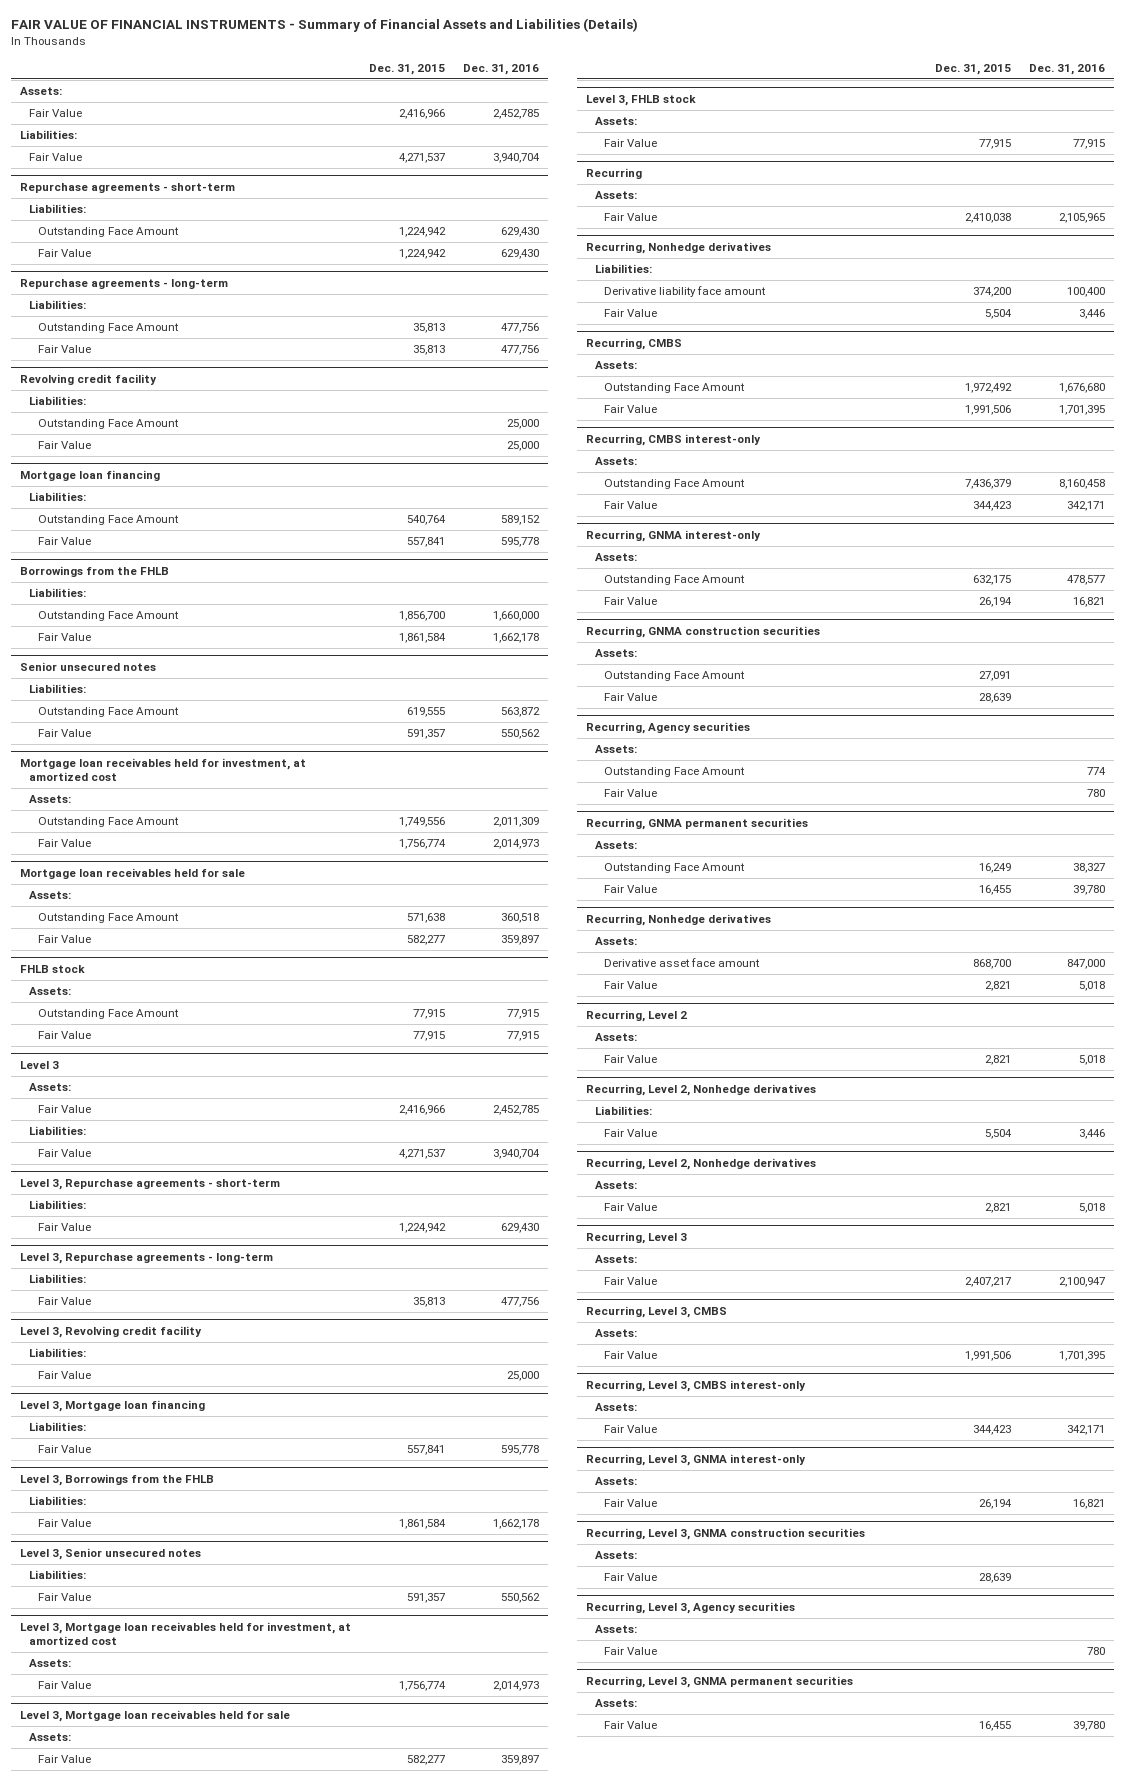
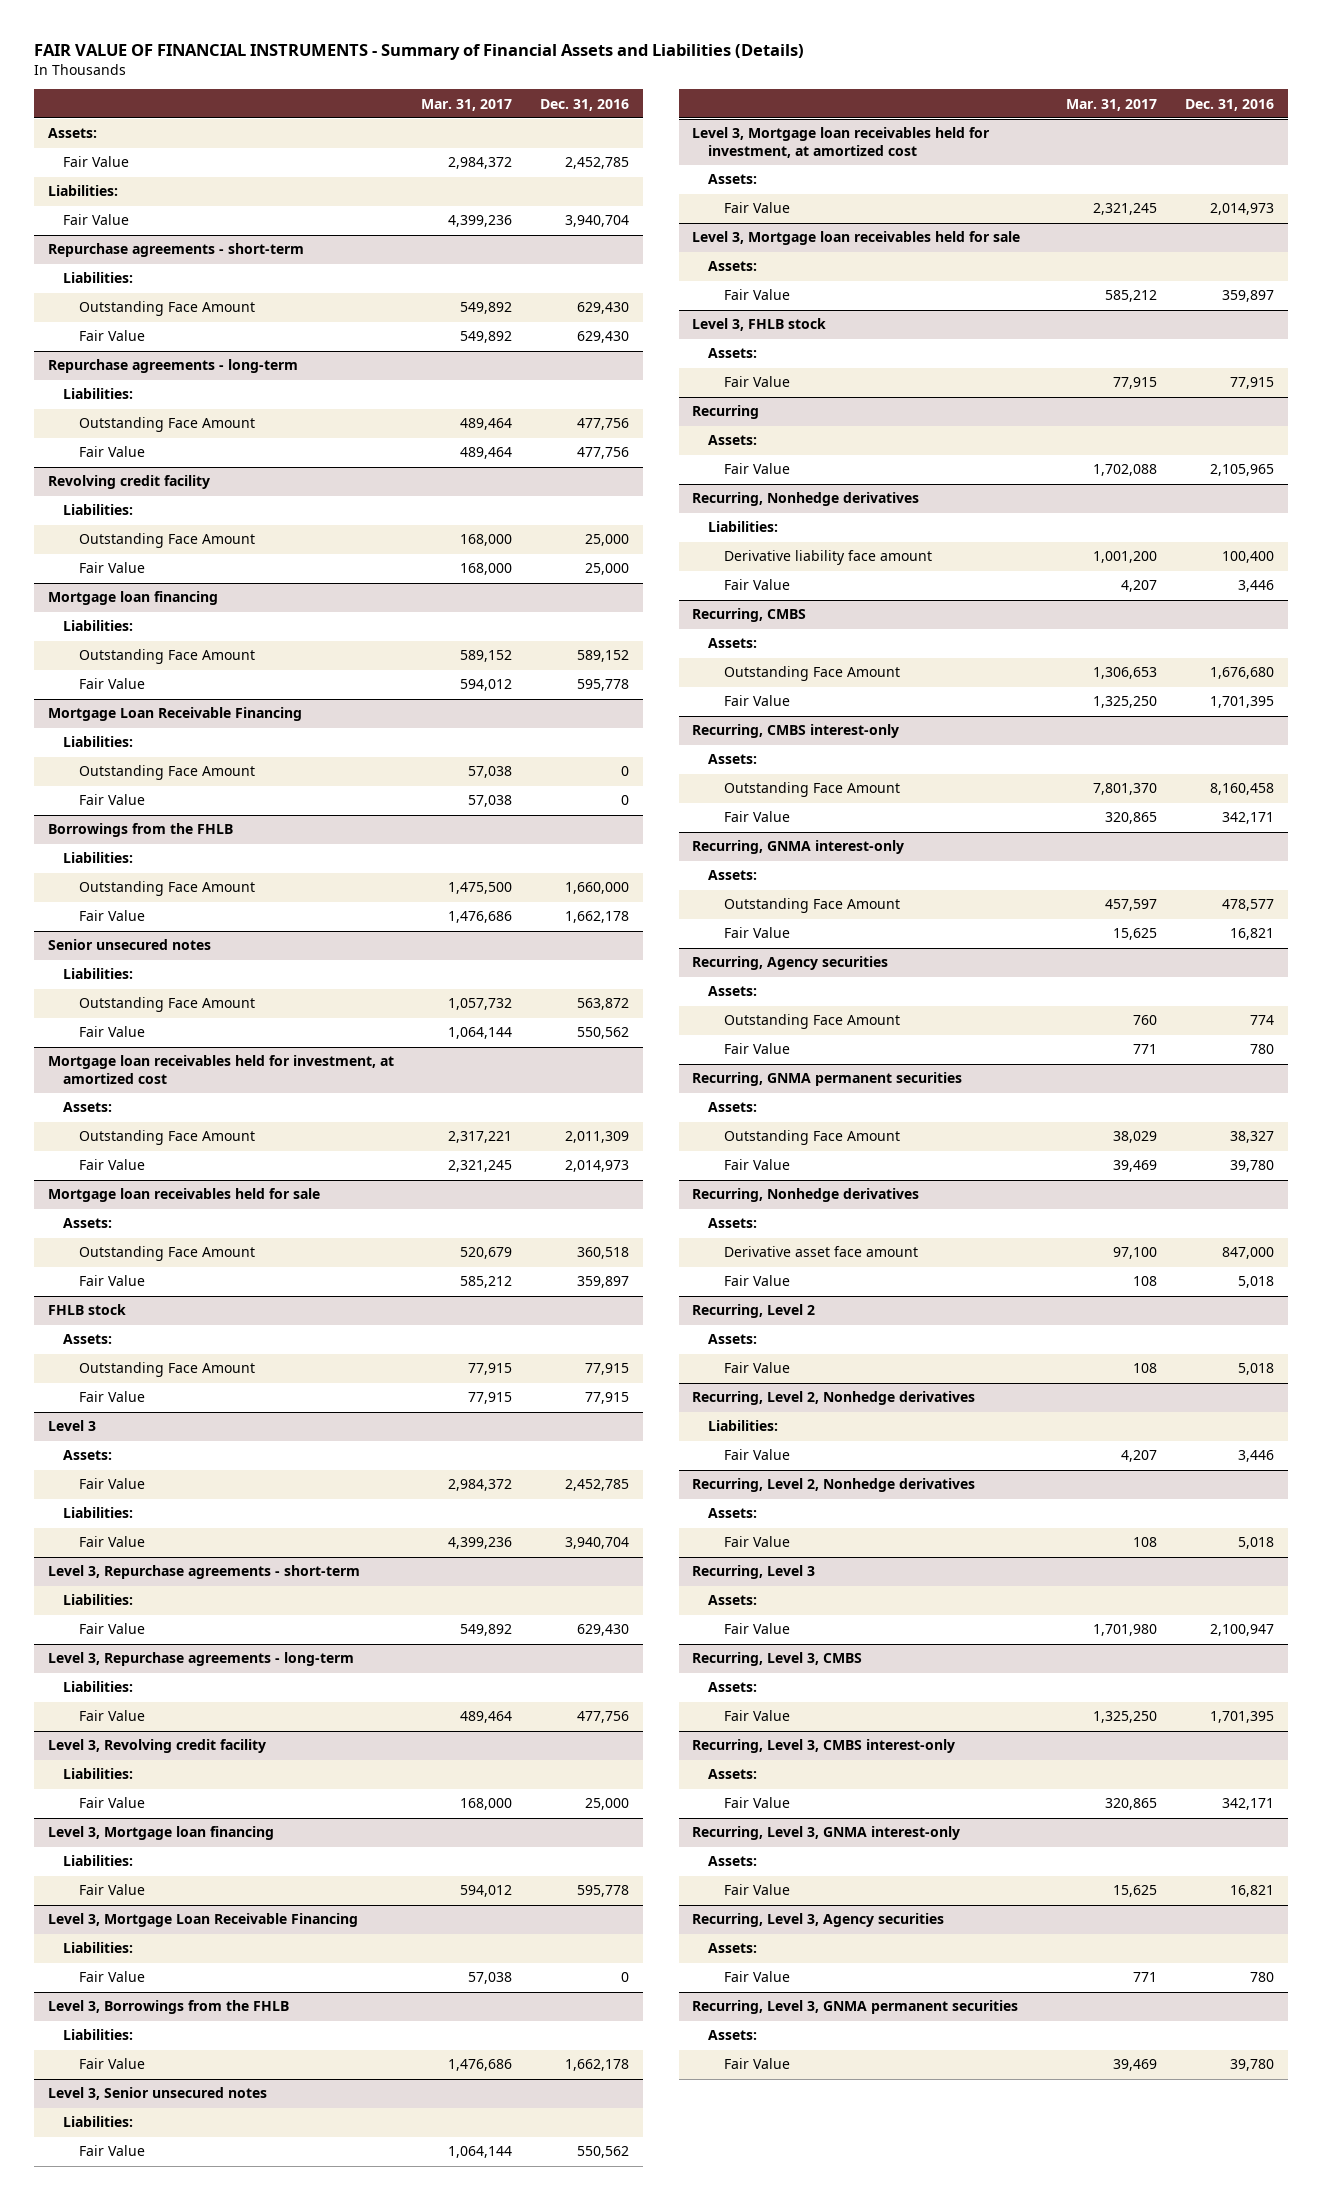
- | Dec. 31, 2015 | Dec. 31, 2016
+ | Mar. 31, 2017 | Dec. 31, 2016
+ Mortgage Loan Receivable Financing
+ Liabilities:
+ Outstanding Face Amount | 57,038 | 0
+ Fair Value | 57,038 | 0
+ Level 3, Mortgage Loan Receivable Financing
+ Liabilities:
+ Fair Value | 57,038 | 0
- Recurring, GNMA construction securities
- Assets:
- Outstanding Face Amount | 27,091 |
- Fair Value | 28,639 |
- Recurring, Level 3, GNMA construction securities
- Assets:
- Fair Value | 28,639 |

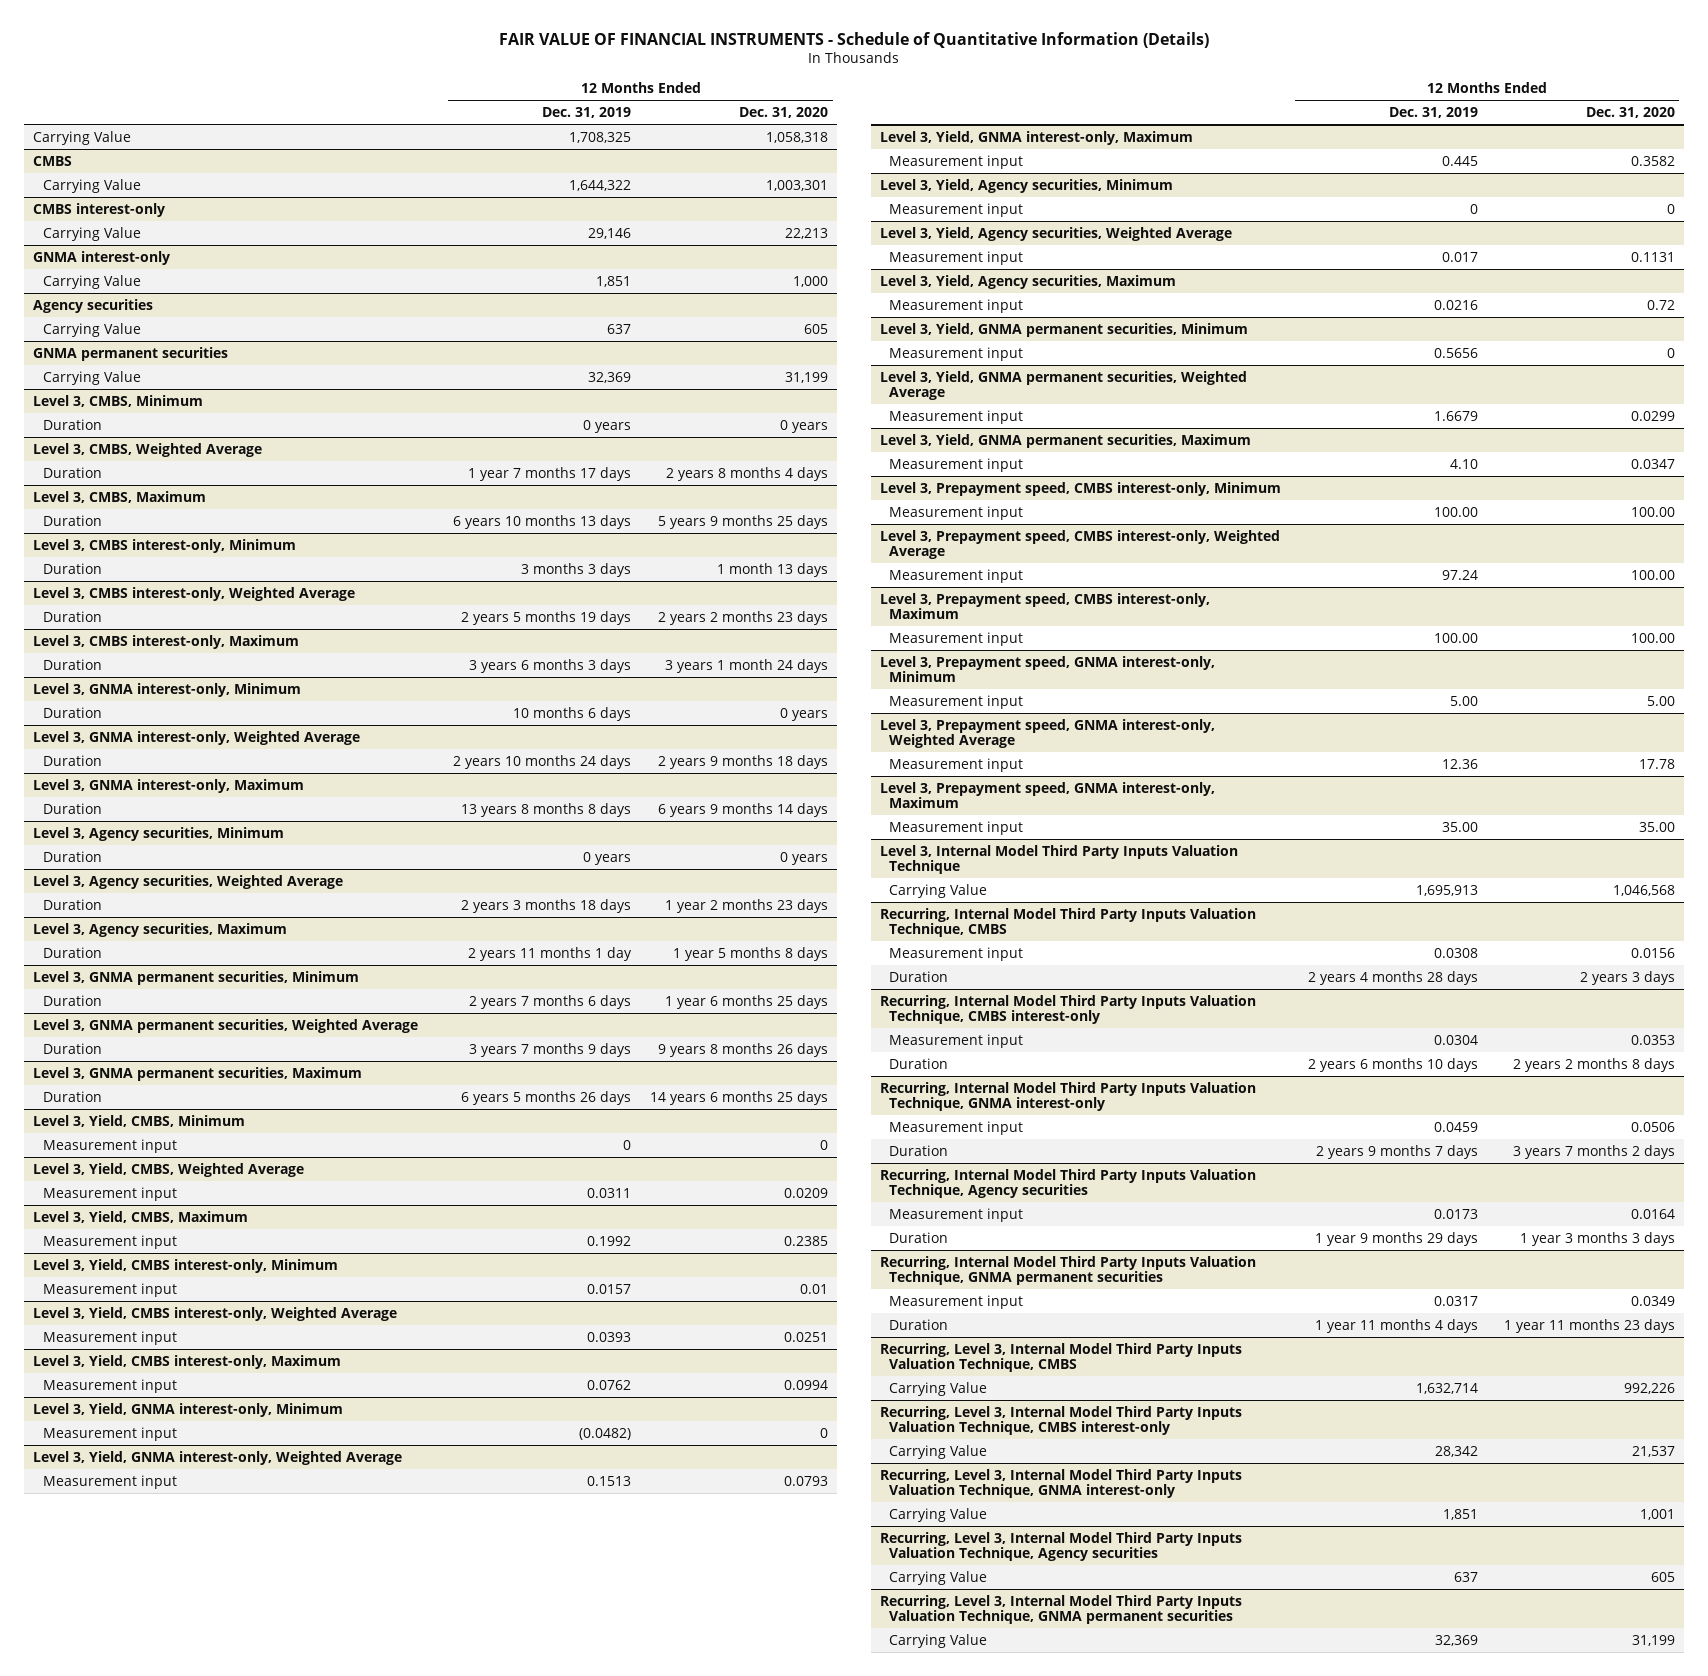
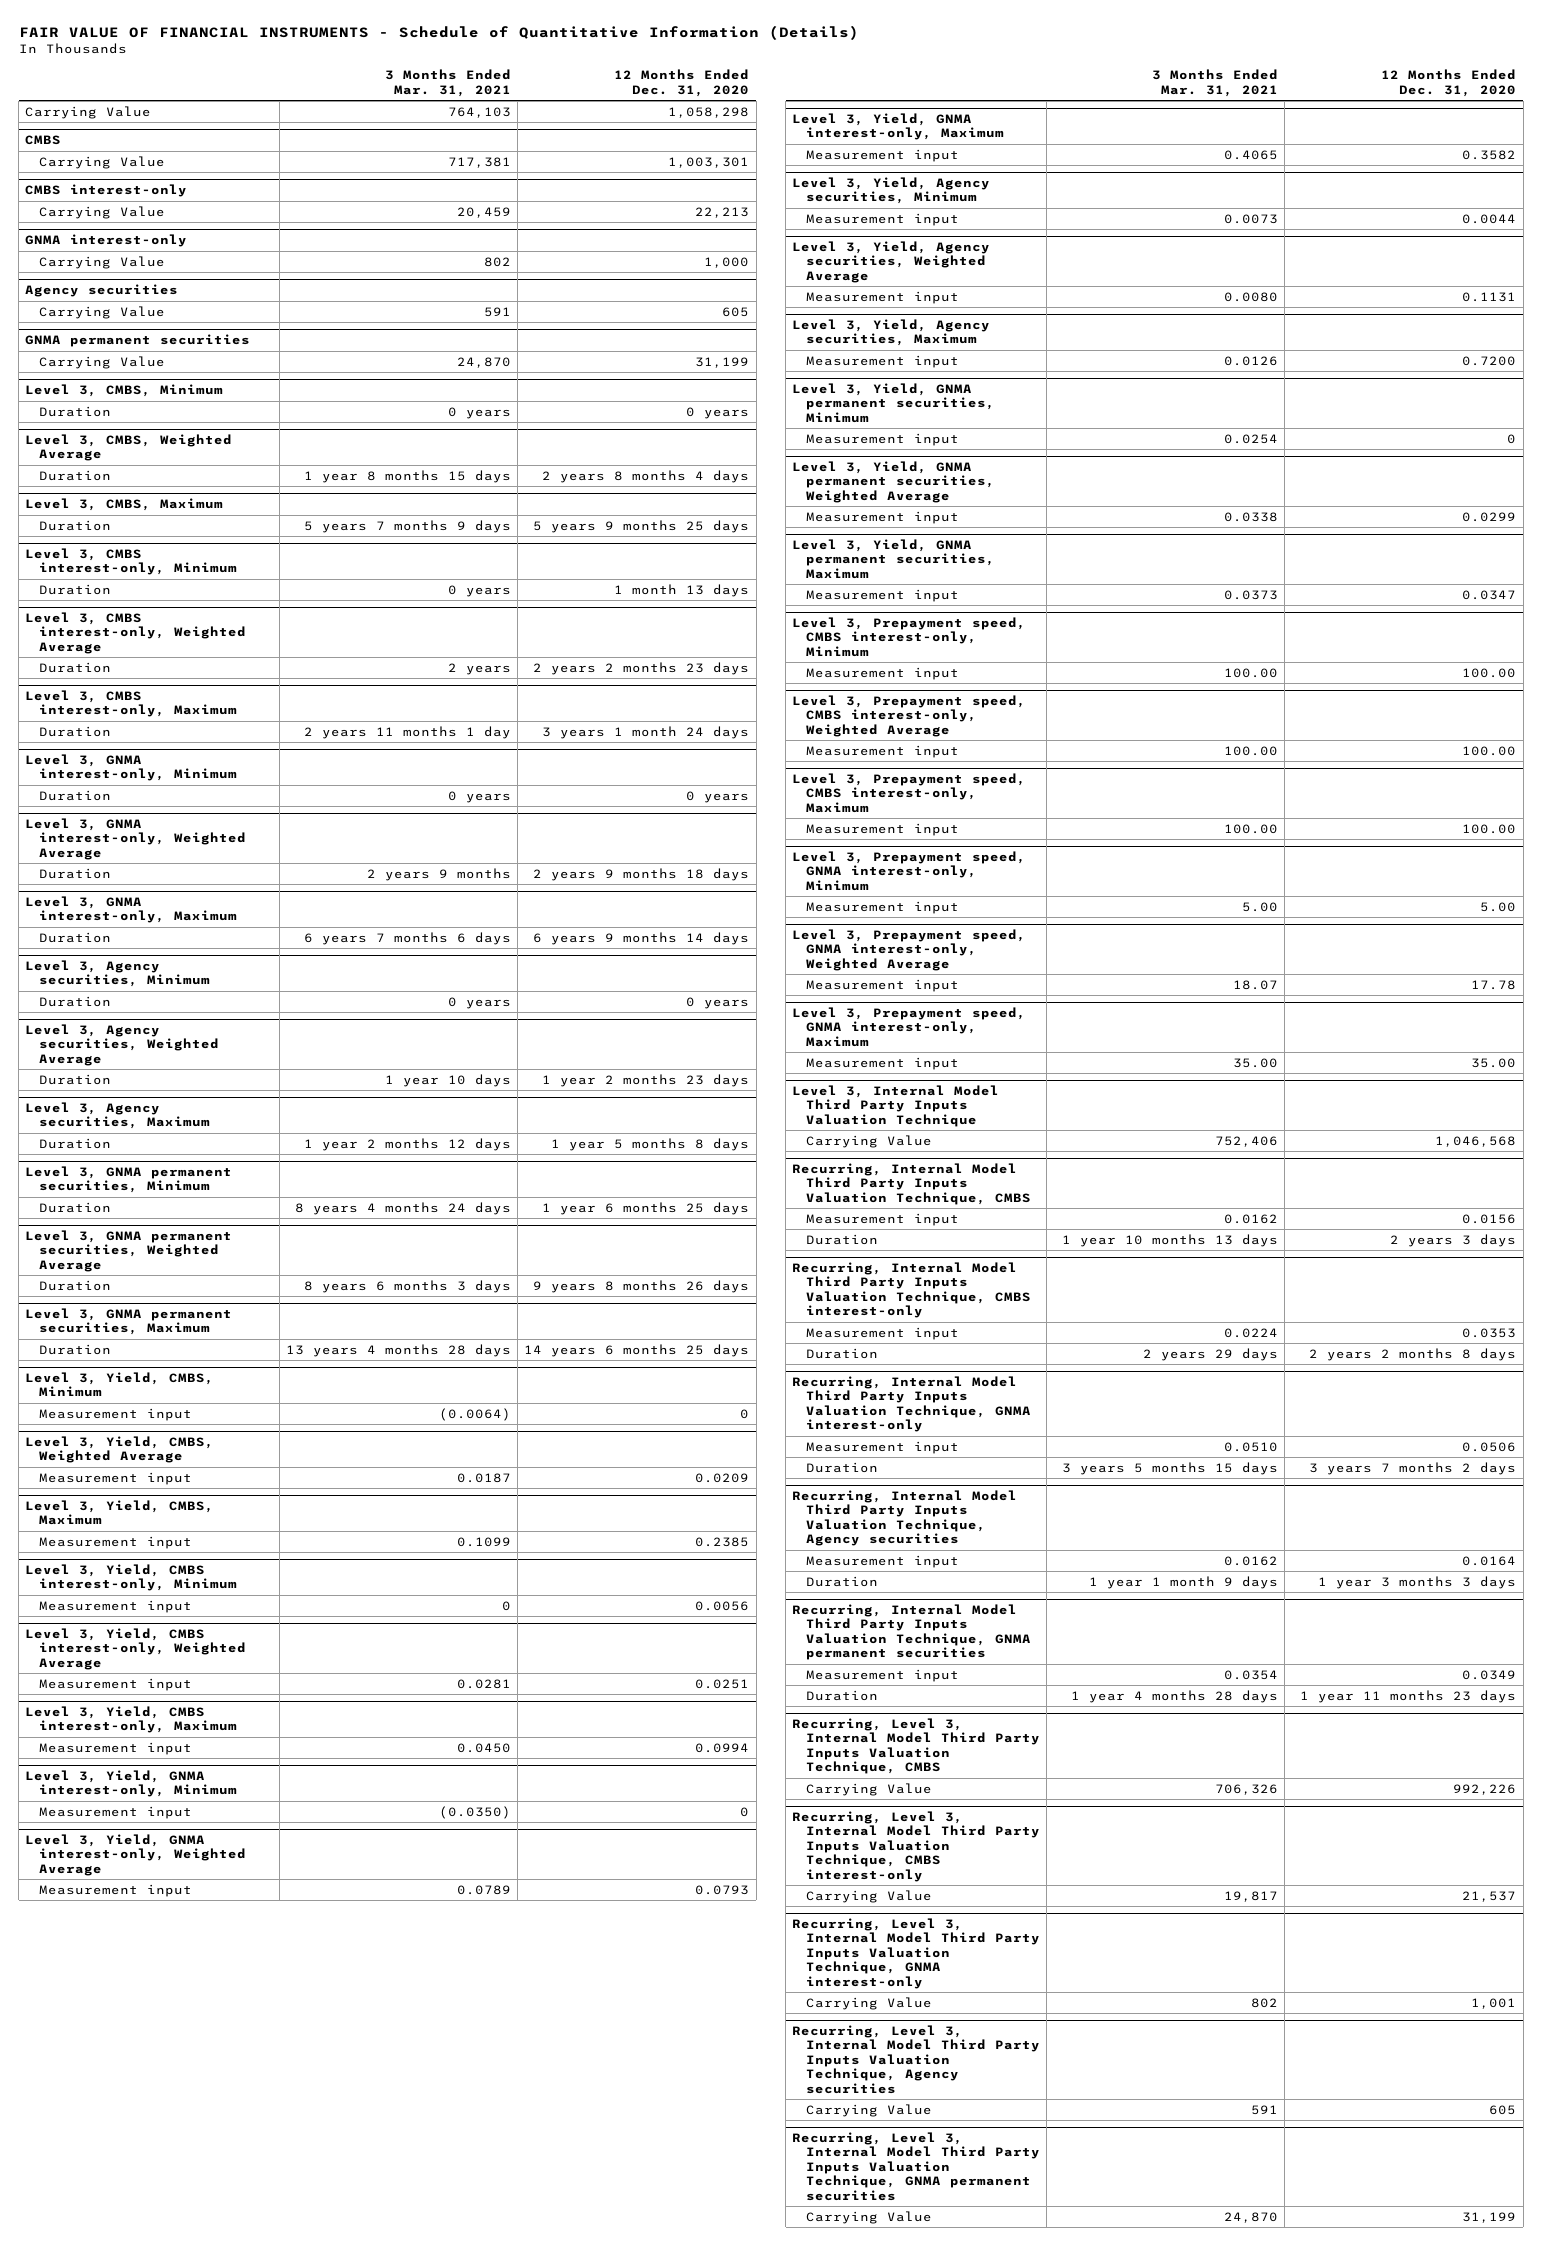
- | 12 Months Ended Dec. 31, 2019 | 12 Months Ended Dec. 31, 2020
+ | 3 Months Ended Mar. 31, 2021 | 12 Months Ended Dec. 31, 2020
- Carrying Value | 1,708,325 | 1,058,318
+ Carrying Value | 764,103 | 1,058,298
@ Level 3, Yield, CMBS interest-only, Minimum
- Measurement input | 0.0157 | 0.01
+ Measurement input | 0 | 0.0056
@ Level 3, Yield, Agency securities, Minimum
- Measurement input | 0 | 0
+ Measurement input | 0.0073 | 0.0044
@ Level 3, Yield, Agency securities, Maximum
- Measurement input | 0.0216 | 0.72
+ Measurement input | 0.0126 | 0.7200

